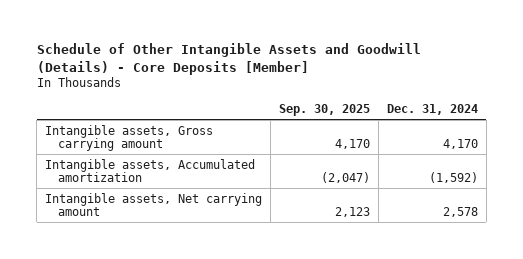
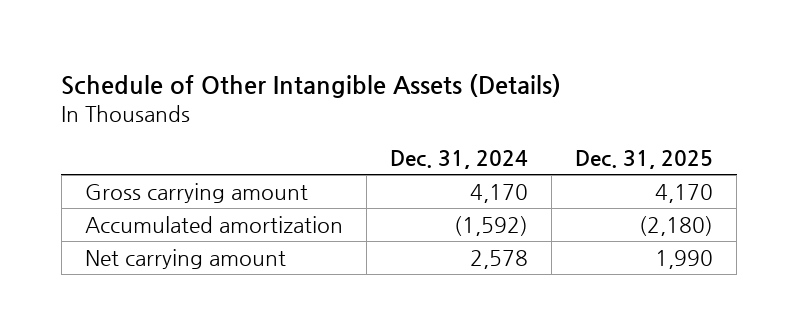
- Schedule of Other Intangible Assets and Goodwill (Details) - Core Deposits [Member]
+ Schedule of Other Intangible Assets (Details)
- | Sep. 30, 2025 | Dec. 31, 2024
+ | Dec. 31, 2024 | Dec. 31, 2025
- Intangible assets, Gross carrying amount | 4,170 | 4,170
- Intangible assets, Accumulated amortization | (2,047) | (1,592)
- Intangible assets, Net carrying amount | 2,123 | 2,578
+ Gross carrying amount | 4,170 | 4,170
+ Accumulated amortization | (1,592) | (2,180)
+ Net carrying amount | 2,578 | 1,990

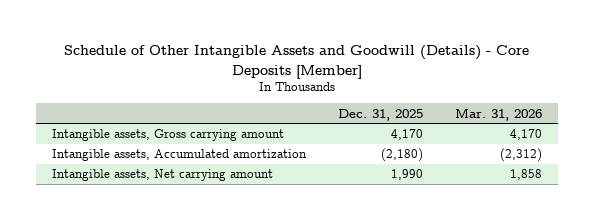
- Schedule of Other Intangible Assets (Details)
+ Schedule of Other Intangible Assets and Goodwill (Details) - Core Deposits [Member]
- | Dec. 31, 2024 | Dec. 31, 2025
+ | Dec. 31, 2025 | Mar. 31, 2026
- Gross carrying amount | 4,170 | 4,170
- Accumulated amortization | (1,592) | (2,180)
- Net carrying amount | 2,578 | 1,990
+ Intangible assets, Gross carrying amount | 4,170 | 4,170
+ Intangible assets, Accumulated amortization | (2,180) | (2,312)
+ Intangible assets, Net carrying amount | 1,990 | 1,858

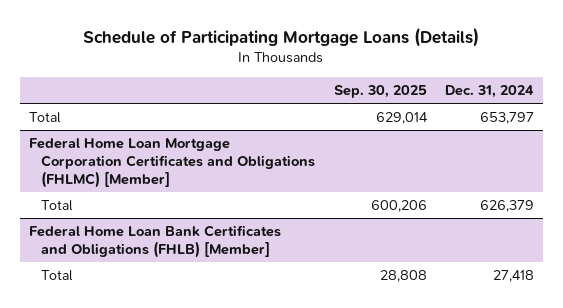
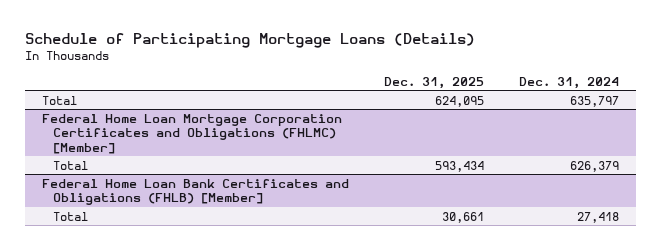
- | Sep. 30, 2025 | Dec. 31, 2024
+ | Dec. 31, 2025 | Dec. 31, 2024
- Total | 629,014 | 653,797
+ Total | 624,095 | 635,797

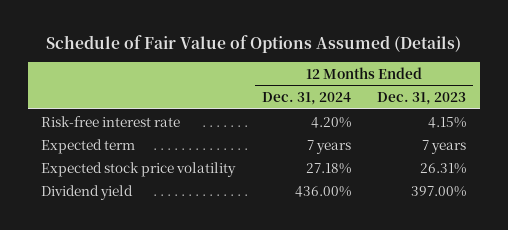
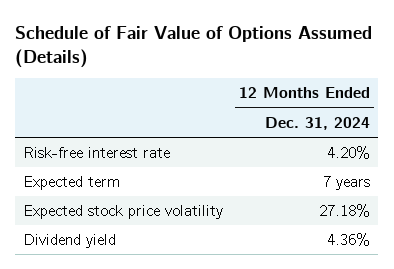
- | 12 Months Ended Dec. 31, 2024 | 12 Months Ended Dec. 31, 2023
+ | 12 Months Ended Dec. 31, 2024
- Dividend yield | 436.00% | 397.00%
+ Dividend yield | 4.36%

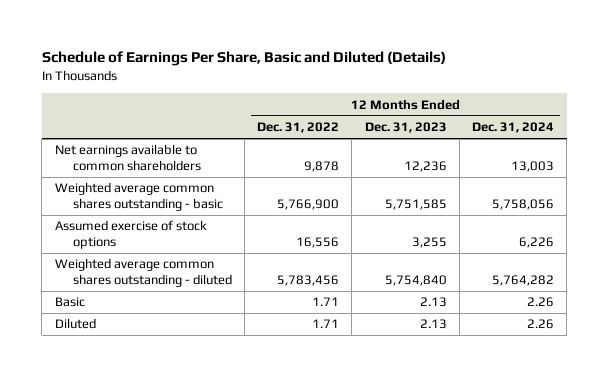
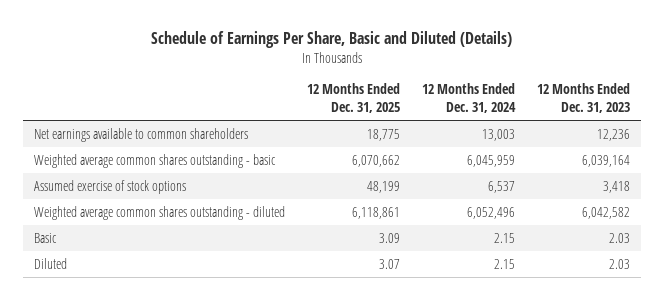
- | 12 Months Ended Dec. 31, 2022 | 12 Months Ended Dec. 31, 2023 | 12 Months Ended Dec. 31, 2024
+ | 12 Months Ended Dec. 31, 2025 | 12 Months Ended Dec. 31, 2024 | 12 Months Ended Dec. 31, 2023
- Weighted average common shares outstanding - basic | 5,766,900 | 5,751,585 | 5,758,056
- Assumed exercise of stock options | 16,556 | 3,255 | 6,226
- Weighted average common shares outstanding - diluted | 5,783,456 | 5,754,840 | 5,764,282
- Basic | 1.71 | 2.13 | 2.26
- Diluted | 1.71 | 2.13 | 2.26
+ Weighted average common shares outstanding - basic | 6,070,662 | 6,045,959 | 6,039,164
+ Assumed exercise of stock options | 48,199 | 6,537 | 3,418
+ Weighted average common shares outstanding - diluted | 6,118,861 | 6,052,496 | 6,042,582
+ Basic | 3.09 | 2.15 | 2.03
+ Diluted | 3.07 | 2.15 | 2.03

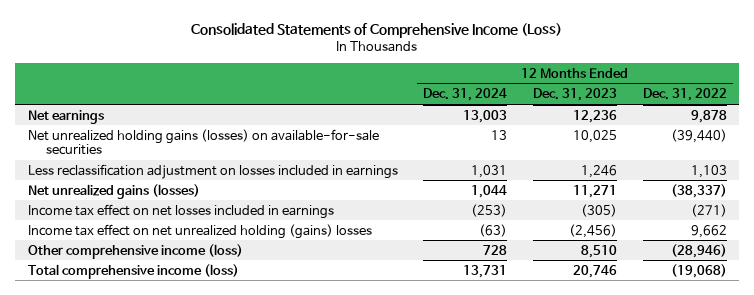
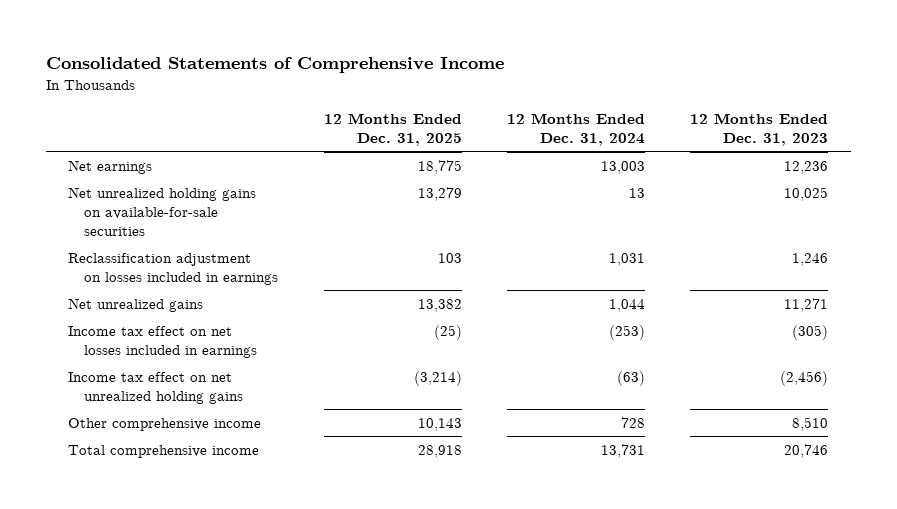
- Consolidated Statements of Comprehensive Income (Loss)
+ Consolidated Statements of Comprehensive Income
- | 12 Months Ended Dec. 31, 2024 | 12 Months Ended Dec. 31, 2023 | 12 Months Ended Dec. 31, 2022
+ | 12 Months Ended Dec. 31, 2025 | 12 Months Ended Dec. 31, 2024 | 12 Months Ended Dec. 31, 2023
- Net unrealized holding gains (losses) on available-for-sale securities | 13 | 10,025 | (39,440)
- Less reclassification adjustment on losses included in earnings | 1,031 | 1,246 | 1,103
- Net unrealized gains (losses) | 1,044 | 11,271 | (38,337)
+ Net unrealized holding gains on available-for-sale securities | 13,279 | 13 | 10,025
+ Reclassification adjustment on losses included in earnings | 103 | 1,031 | 1,246
+ Net unrealized gains | 13,382 | 1,044 | 11,271
- Income tax effect on net unrealized holding (gains) losses | (63) | (2,456) | 9,662
- Other comprehensive income (loss) | 728 | 8,510 | (28,946)
- Total comprehensive income (loss) | 13,731 | 20,746 | (19,068)
+ Income tax effect on net unrealized holding gains | (3,214) | (63) | (2,456)
+ Other comprehensive income | 10,143 | 728 | 8,510
+ Total comprehensive income | 28,918 | 13,731 | 20,746

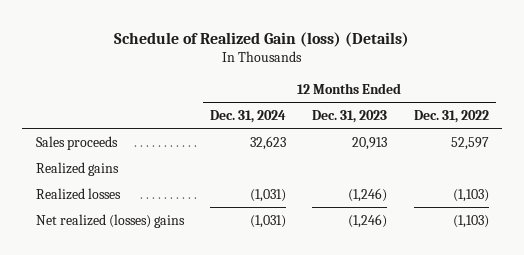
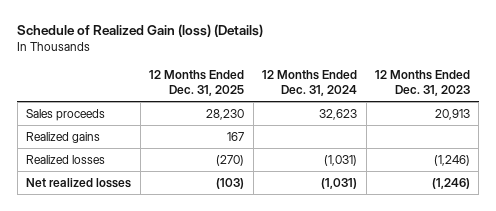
- | 12 Months Ended Dec. 31, 2024 | 12 Months Ended Dec. 31, 2023 | 12 Months Ended Dec. 31, 2022
+ | 12 Months Ended Dec. 31, 2025 | 12 Months Ended Dec. 31, 2024 | 12 Months Ended Dec. 31, 2023
- Net realized (losses) gains | (1,031) | (1,246) | (1,103)
+ Net realized losses | (103) | (1,031) | (1,246)

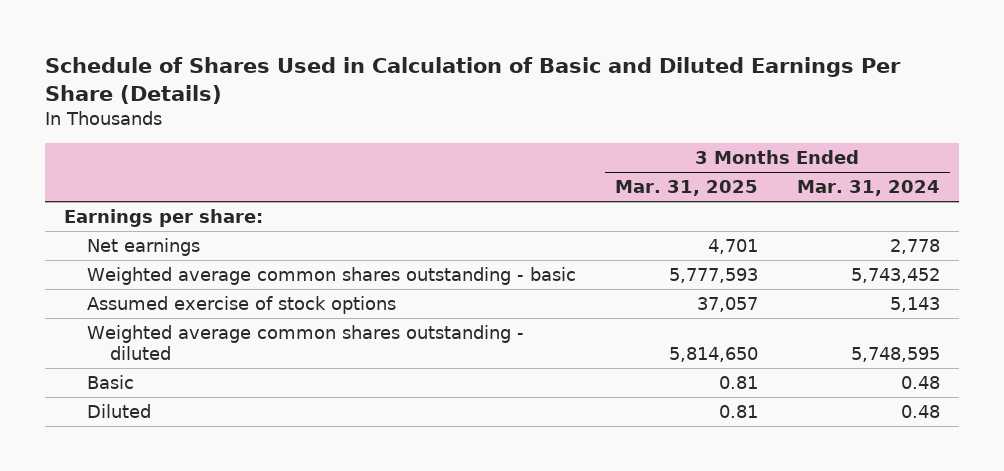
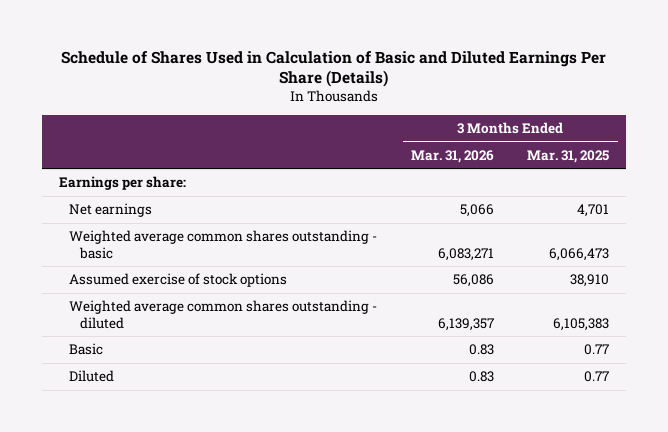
- | 3 Months Ended Mar. 31, 2025 | 3 Months Ended Mar. 31, 2024
+ | 3 Months Ended Mar. 31, 2026 | 3 Months Ended Mar. 31, 2025
- Weighted average common shares outstanding - basic | 5,777,593 | 5,743,452
- Assumed exercise of stock options | 37,057 | 5,143
- Weighted average common shares outstanding - diluted | 5,814,650 | 5,748,595
- Basic | 0.81 | 0.48
- Diluted | 0.81 | 0.48
+ Weighted average common shares outstanding - basic | 6,083,271 | 6,066,473
+ Assumed exercise of stock options | 56,086 | 38,910
+ Weighted average common shares outstanding - diluted | 6,139,357 | 6,105,383
+ Basic | 0.83 | 0.77
+ Diluted | 0.83 | 0.77

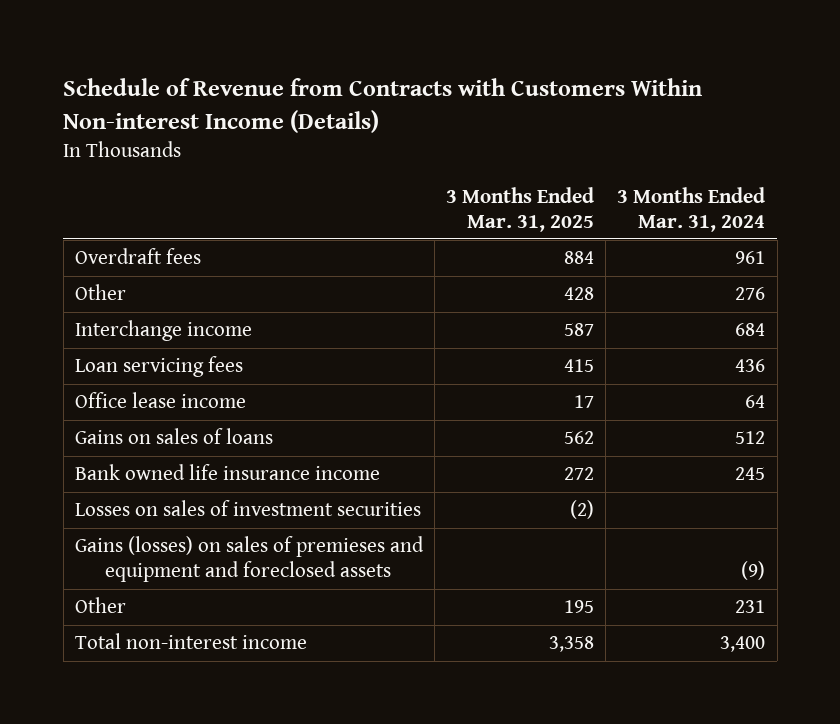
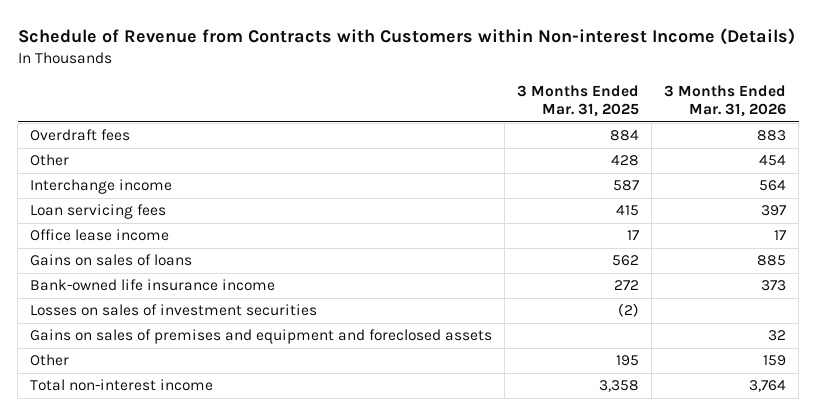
- Schedule of Revenue from Contracts with Customers Within Non-interest Income (Details)
+ Schedule of Revenue from Contracts with Customers within Non-interest Income (Details)
- | 3 Months Ended Mar. 31, 2025 | 3 Months Ended Mar. 31, 2024
+ | 3 Months Ended Mar. 31, 2025 | 3 Months Ended Mar. 31, 2026
- Bank owned life insurance income | 272 | 245
+ Bank-owned life insurance income | 272 | 373
- Gains (losses) on sales of premieses and equipment and foreclosed assets | | (9)
+ Gains on sales of premises and equipment and foreclosed assets | | 32

